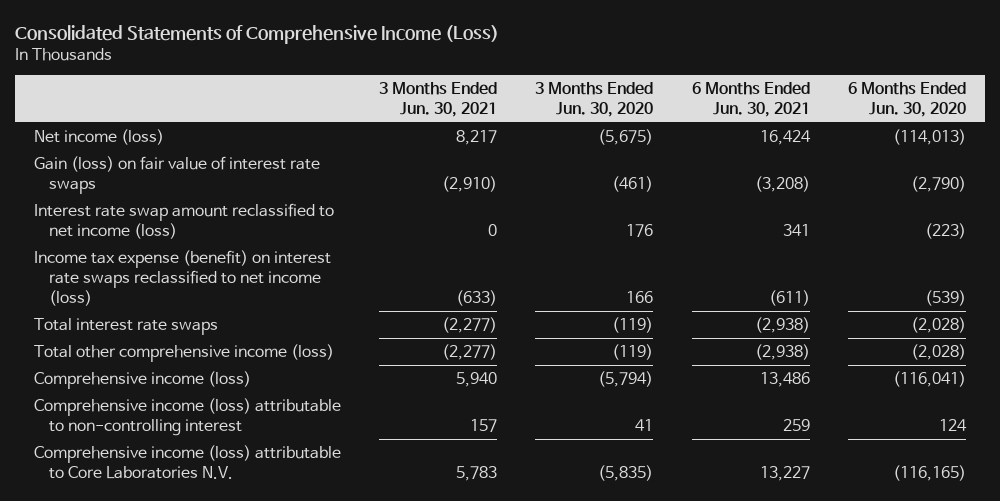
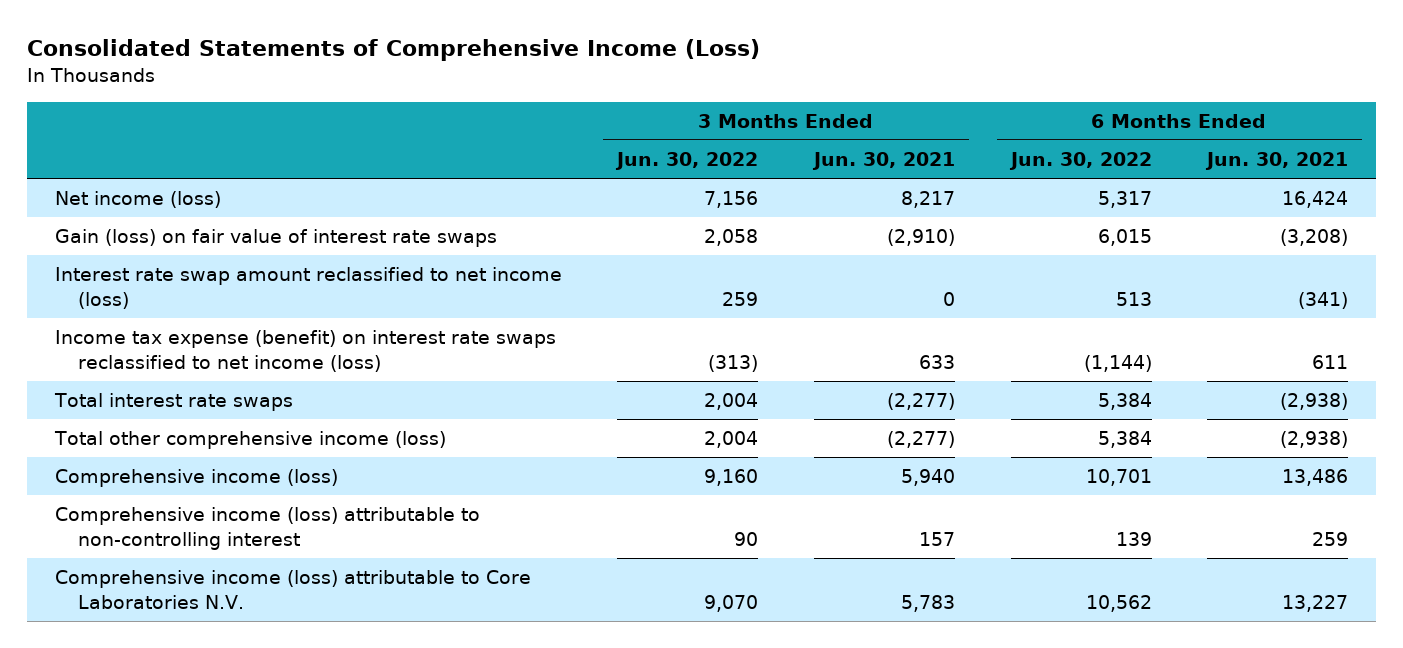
- | 3 Months Ended Jun. 30, 2021 | 3 Months Ended Jun. 30, 2020 | 6 Months Ended Jun. 30, 2021 | 6 Months Ended Jun. 30, 2020
+ | 3 Months Ended Jun. 30, 2022 | 3 Months Ended Jun. 30, 2021 | 6 Months Ended Jun. 30, 2022 | 6 Months Ended Jun. 30, 2021
- Interest rate swap amount reclassified to net income (loss) | 0 | 176 | 341 | (223)
- Income tax expense (benefit) on interest rate swaps reclassified to net income (loss) | (633) | 166 | (611) | (539)
+ Interest rate swap amount reclassified to net income (loss) | 259 | 0 | 513 | (341)
+ Income tax expense (benefit) on interest rate swaps reclassified to net income (loss) | (313) | 633 | (1,144) | 611

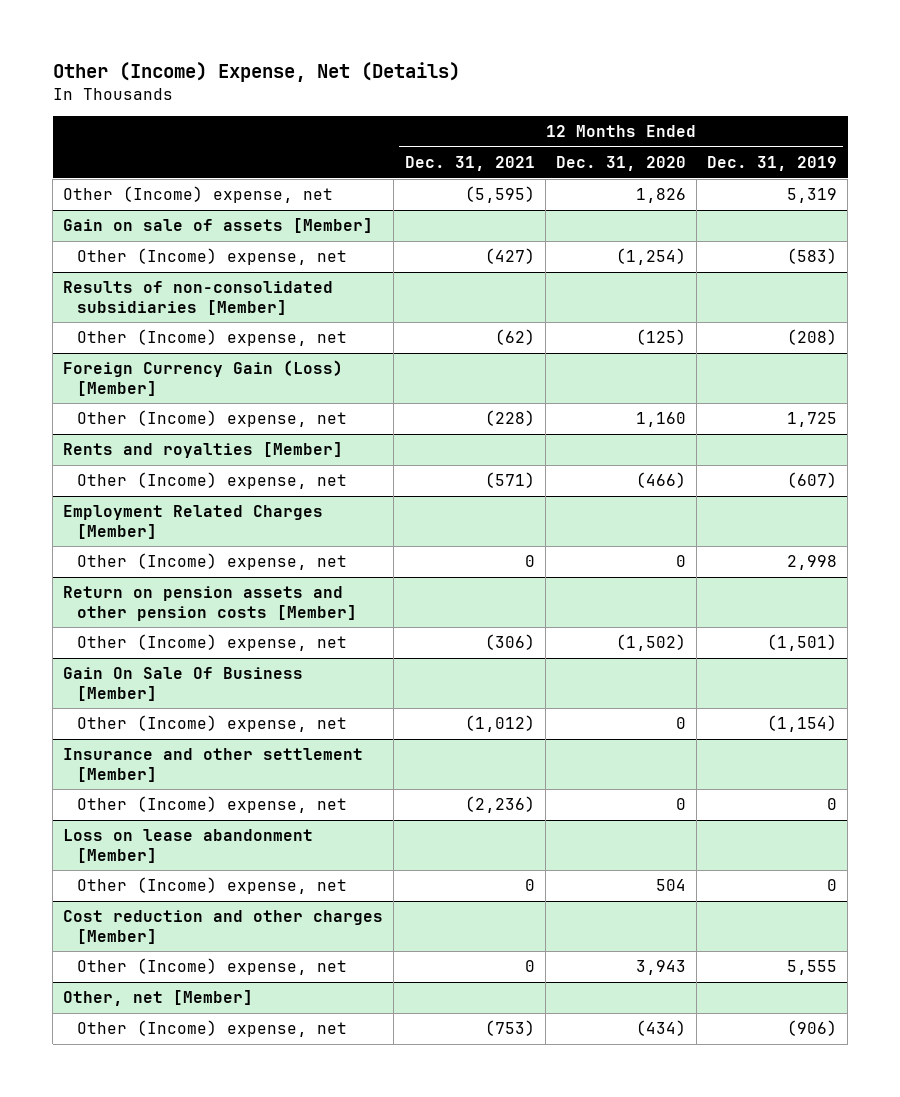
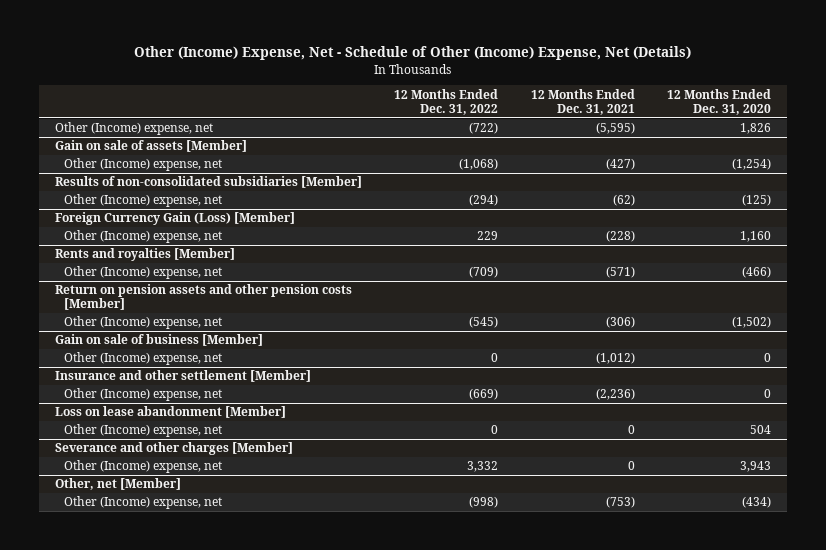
- Other (Income) Expense, Net (Details)
+ Other (Income) Expense, Net - Schedule of Other (Income) Expense, Net (Details)
- | 12 Months Ended Dec. 31, 2021 | 12 Months Ended Dec. 31, 2020 | 12 Months Ended Dec. 31, 2019
+ | 12 Months Ended Dec. 31, 2022 | 12 Months Ended Dec. 31, 2021 | 12 Months Ended Dec. 31, 2020
- Employment Related Charges [Member]
- Other (Income) expense, net | 0 | 0 | 2,998
- Gain On Sale Of Business [Member]
+ Gain on sale of business [Member]
- Cost reduction and other charges [Member]
+ Severance and other charges [Member]

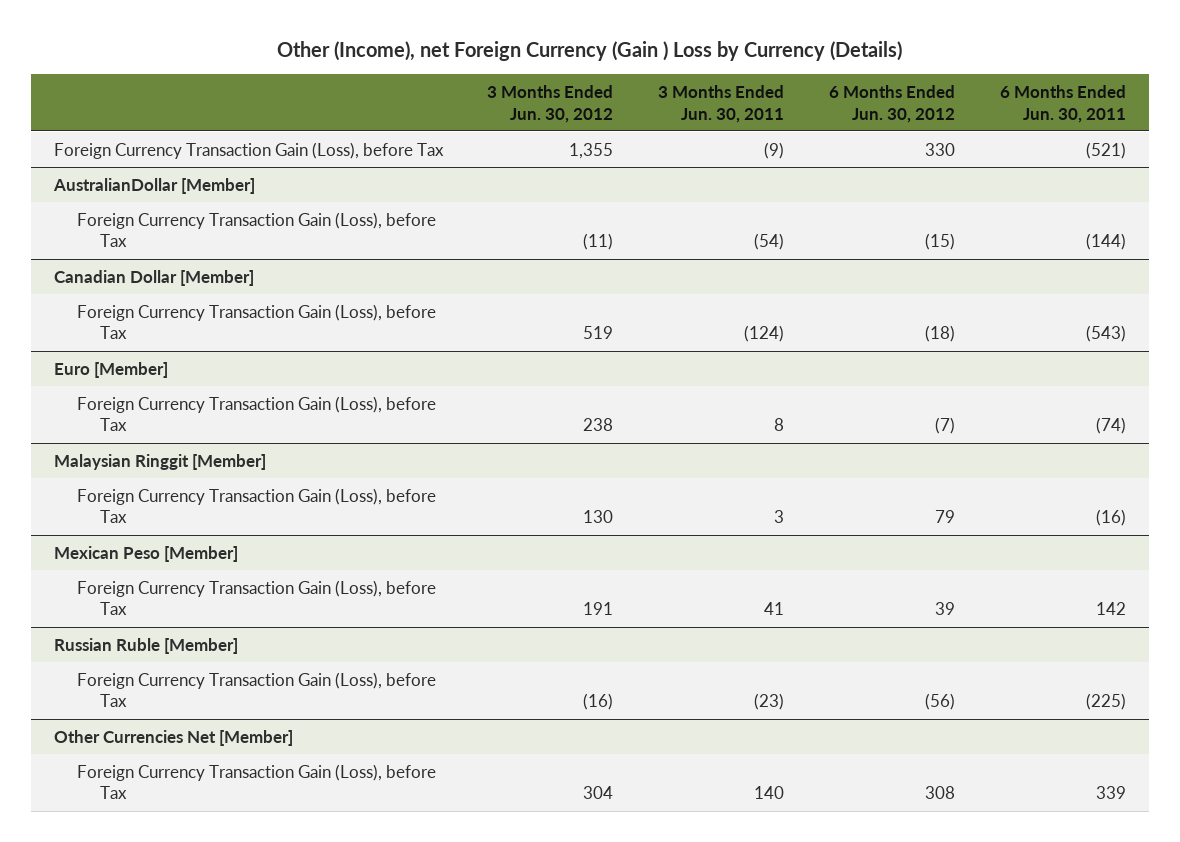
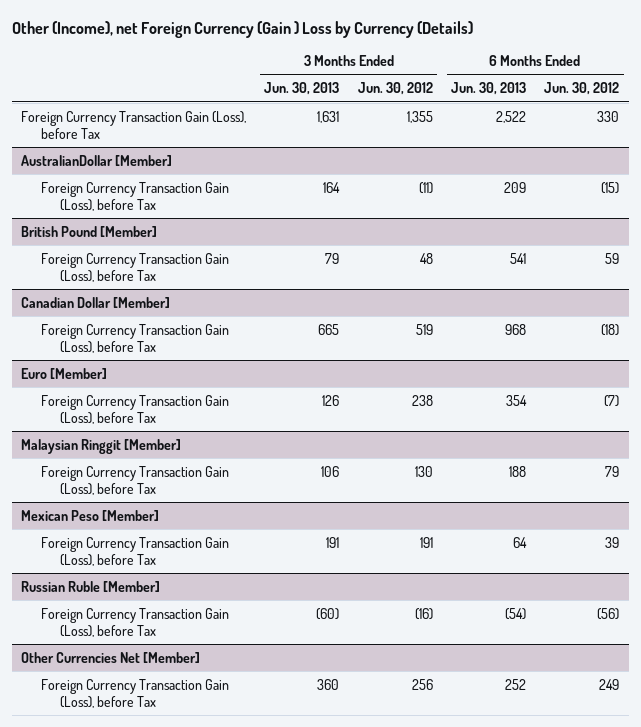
- | 3 Months Ended Jun. 30, 2012 | 3 Months Ended Jun. 30, 2011 | 6 Months Ended Jun. 30, 2012 | 6 Months Ended Jun. 30, 2011
+ | 3 Months Ended Jun. 30, 2013 | 3 Months Ended Jun. 30, 2012 | 6 Months Ended Jun. 30, 2013 | 6 Months Ended Jun. 30, 2012
+ British Pound [Member]
+ Foreign Currency Transaction Gain (Loss), before Tax | 79 | 48 | 541 | 59
@ Other Currencies Net [Member]
- Foreign Currency Transaction Gain (Loss), before Tax | 304 | 140 | 308 | 339
+ Foreign Currency Transaction Gain (Loss), before Tax | 360 | 256 | 252 | 249

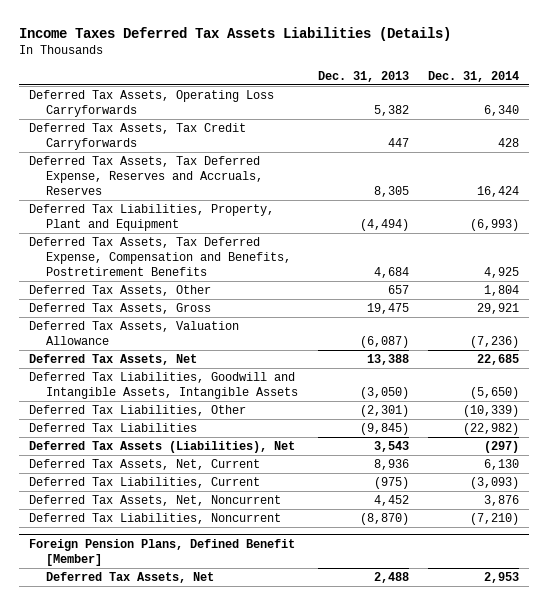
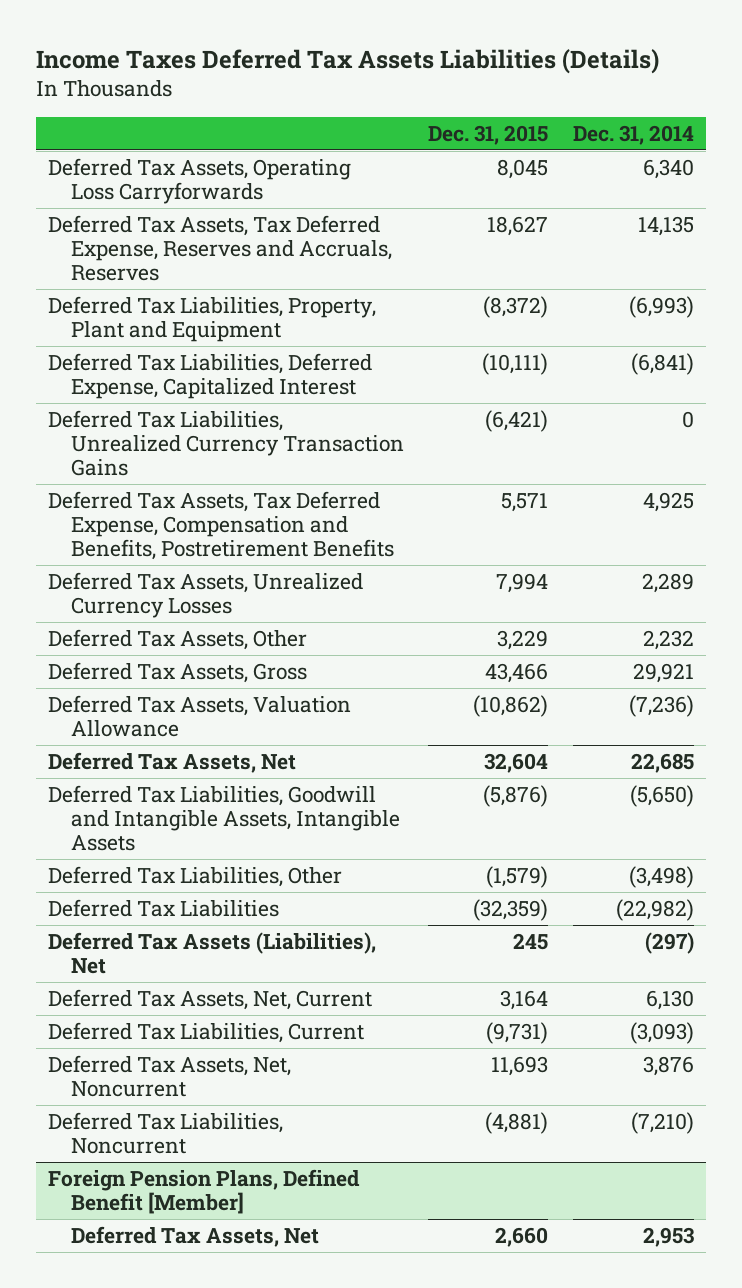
- | Dec. 31, 2013 | Dec. 31, 2014
+ | Dec. 31, 2015 | Dec. 31, 2014
- Deferred Tax Assets, Tax Credit Carryforwards | 447 | 428
- Deferred Tax Assets, Tax Deferred Expense, Reserves and Accruals, Reserves | 8,305 | 16,424
+ Deferred Tax Assets, Tax Deferred Expense, Reserves and Accruals, Reserves | 18,627 | 14,135
+ Deferred Tax Liabilities, Deferred Expense, Capitalized Interest | (10,111) | (6,841)
+ Deferred Tax Liabilities, Unrealized Currency Transaction Gains | (6,421) | 0
- Deferred Tax Assets, Other | 657 | 1,804
+ Deferred Tax Assets, Unrealized Currency Losses | 7,994 | 2,289
+ Deferred Tax Assets, Other | 3,229 | 2,232
- Deferred Tax Liabilities, Other | (2,301) | (10,339)
+ Deferred Tax Liabilities, Other | (1,579) | (3,498)

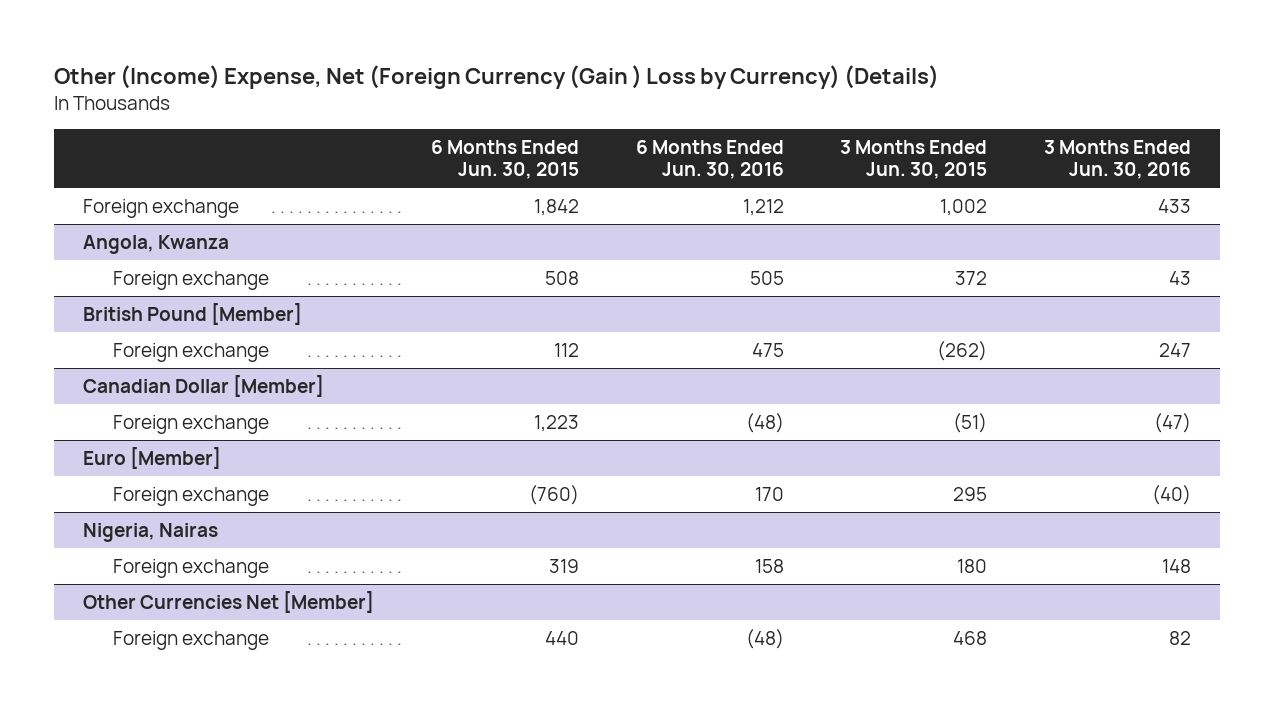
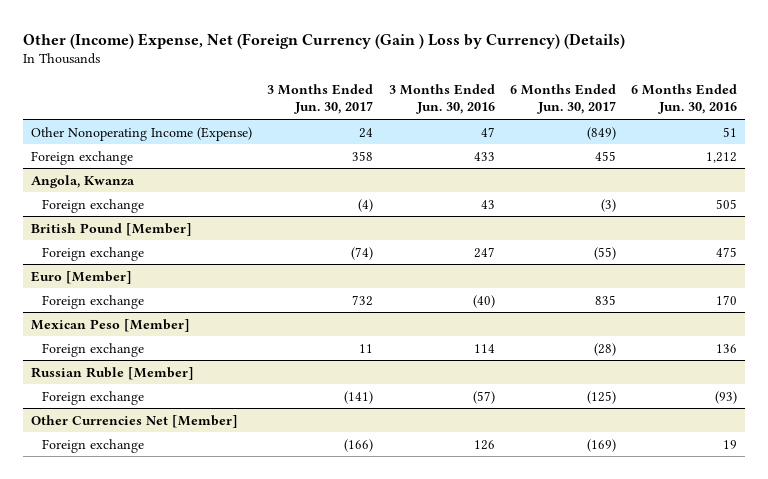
- | 6 Months Ended Jun. 30, 2015 | 6 Months Ended Jun. 30, 2016 | 3 Months Ended Jun. 30, 2015 | 3 Months Ended Jun. 30, 2016
+ | 3 Months Ended Jun. 30, 2017 | 3 Months Ended Jun. 30, 2016 | 6 Months Ended Jun. 30, 2017 | 6 Months Ended Jun. 30, 2016
+ Other Nonoperating Income (Expense) | 24 | 47 | (849) | 51
- Canadian Dollar [Member]
- Foreign exchange | 1,223 | (48) | (51) | (47)
- Nigeria, Nairas
- Foreign exchange | 319 | 158 | 180 | 148
+ Mexican Peso [Member]
+ Foreign exchange | 11 | 114 | (28) | 136
+ Russian Ruble [Member]
+ Foreign exchange | (141) | (57) | (125) | (93)
@ Other Currencies Net [Member]
- Foreign exchange | 440 | (48) | 468 | 82
+ Foreign exchange | (166) | 126 | (169) | 19

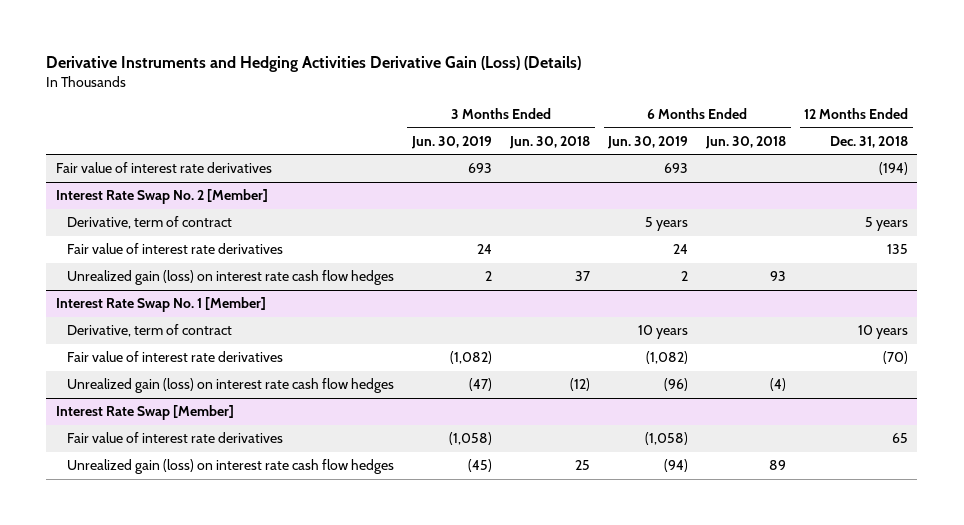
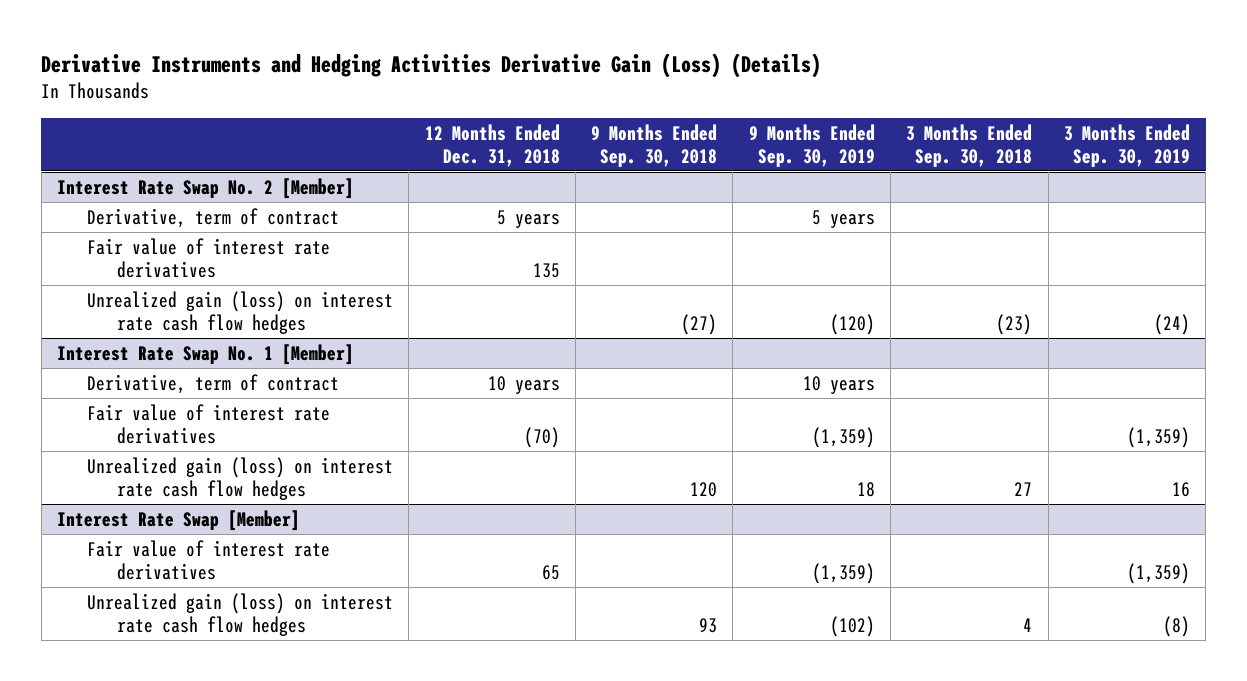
- | 3 Months Ended Jun. 30, 2019 | 3 Months Ended Jun. 30, 2018 | 6 Months Ended Jun. 30, 2019 | 6 Months Ended Jun. 30, 2018 | 12 Months Ended Dec. 31, 2018
+ | 12 Months Ended Dec. 31, 2018 | 9 Months Ended Sep. 30, 2018 | 9 Months Ended Sep. 30, 2019 | 3 Months Ended Sep. 30, 2018 | 3 Months Ended Sep. 30, 2019
- Fair value of interest rate derivatives | 693 | | 693 | | (194)

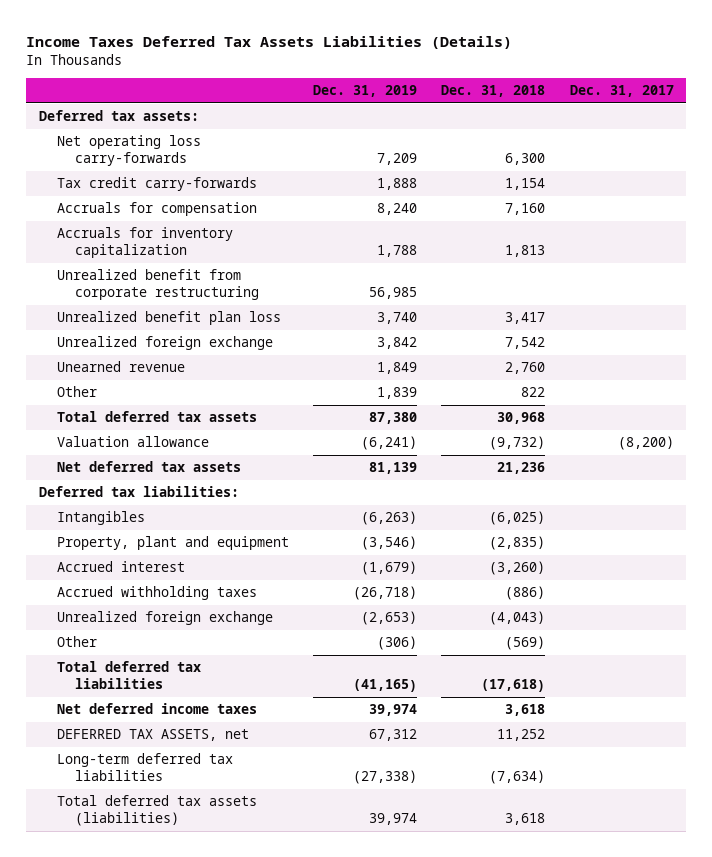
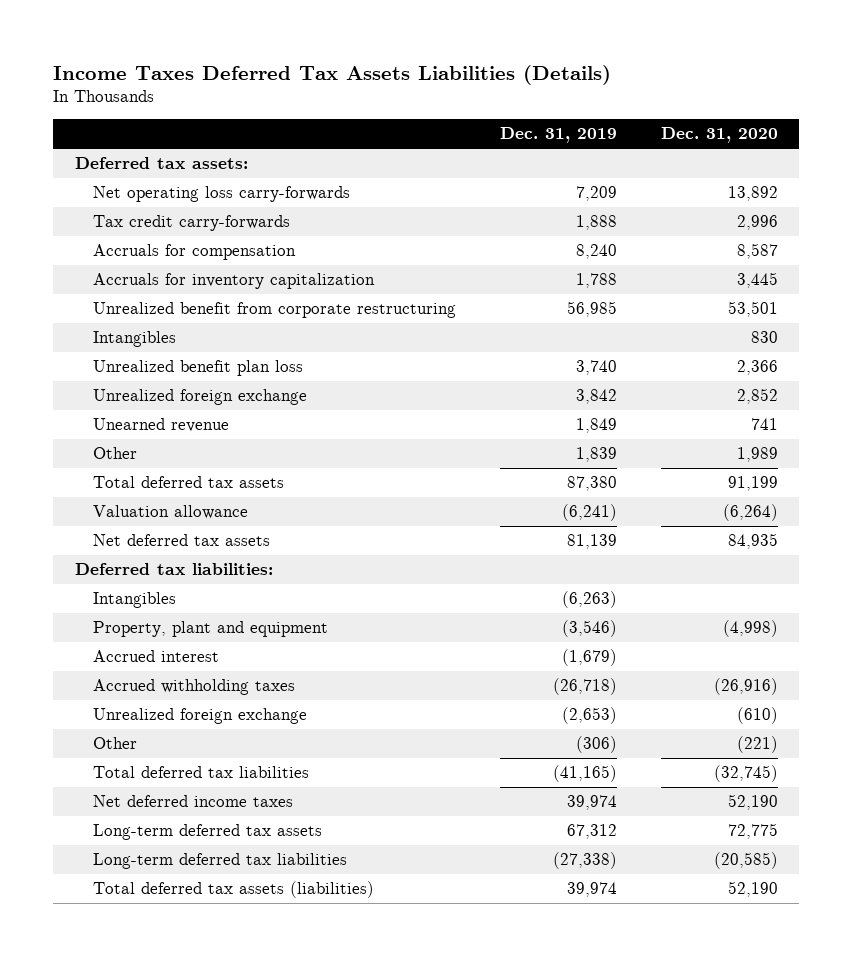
- | Dec. 31, 2019 | Dec. 31, 2018 | Dec. 31, 2017
+ | Dec. 31, 2019 | Dec. 31, 2020
+ Intangibles | | 830
- DEFERRED TAX ASSETS, net | 67,312 | 11,252 |
+ Long-term deferred tax assets | 67,312 | 72,775

